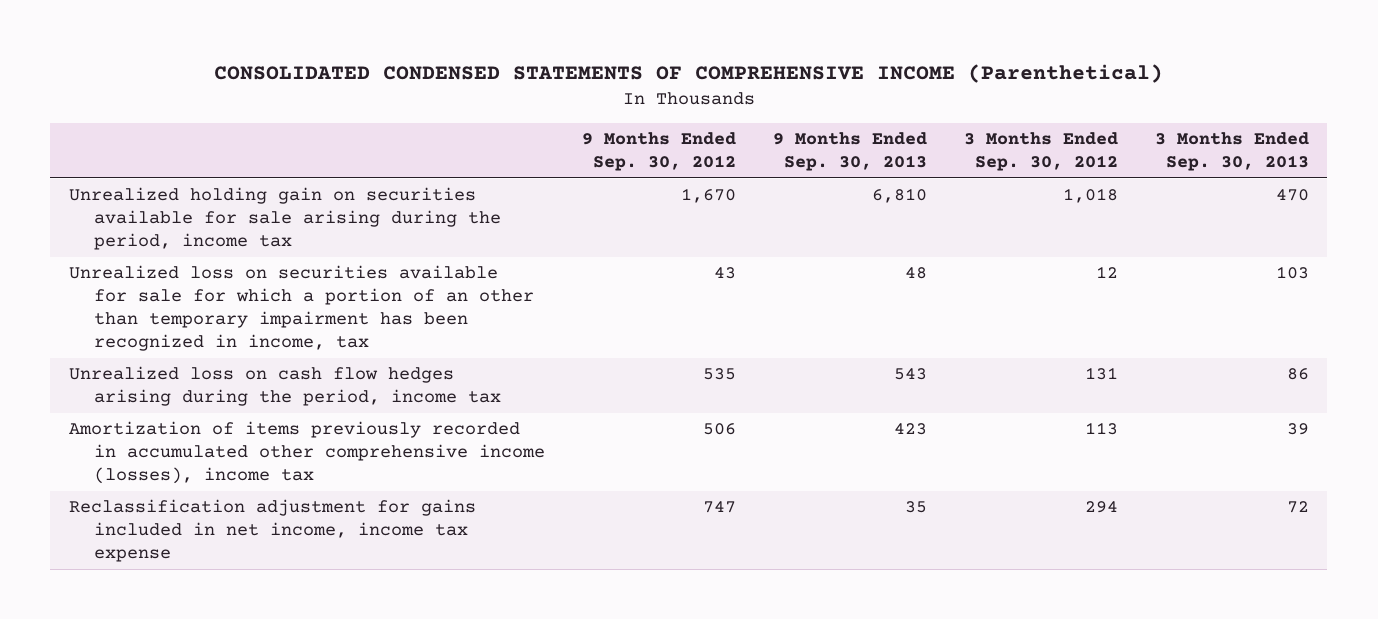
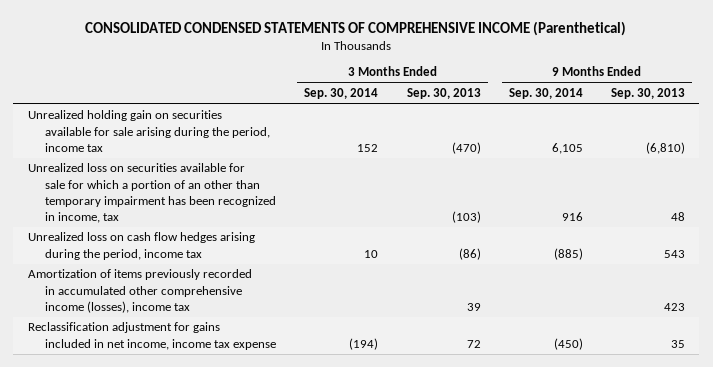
- | 9 Months Ended Sep. 30, 2012 | 9 Months Ended Sep. 30, 2013 | 3 Months Ended Sep. 30, 2012 | 3 Months Ended Sep. 30, 2013
+ | 3 Months Ended Sep. 30, 2014 | 3 Months Ended Sep. 30, 2013 | 9 Months Ended Sep. 30, 2014 | 9 Months Ended Sep. 30, 2013
- Unrealized holding gain on securities available for sale arising during the period, income tax | 1,670 | 6,810 | 1,018 | 470
- Unrealized loss on securities available for sale for which a portion of an other than temporary impairment has been recognized in income, tax | 43 | 48 | 12 | 103
- Unrealized loss on cash flow hedges arising during the period, income tax | 535 | 543 | 131 | 86
+ Unrealized holding gain on securities available for sale arising during the period, income tax | 152 | (470) | 6,105 | (6,810)
+ Unrealized loss on securities available for sale for which a portion of an other than temporary impairment has been recognized in income, tax | | (103) | 916 | 48
+ Unrealized loss on cash flow hedges arising during the period, income tax | 10 | (86) | (885) | 543

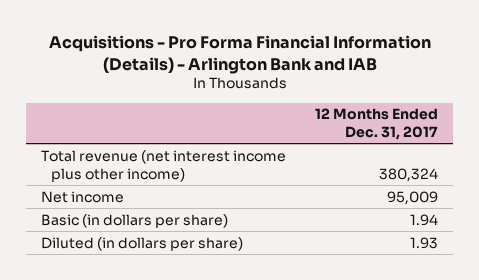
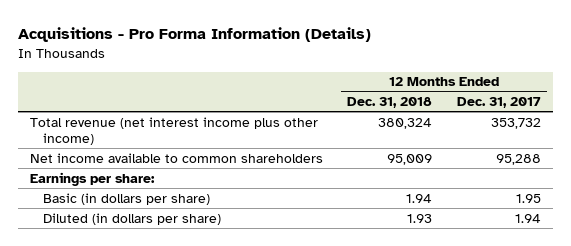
- Acquisitions - Pro Forma Financial Information (Details) - Arlington Bank and IAB
+ Acquisitions - Pro Forma Information (Details)
- | 12 Months Ended Dec. 31, 2017
+ | 12 Months Ended Dec. 31, 2018 | 12 Months Ended Dec. 31, 2017
- Total revenue (net interest income plus other income) | 380,324
- Net income | 95,009
- Basic (in dollars per share) | 1.94
- Diluted (in dollars per share) | 1.93
+ Total revenue (net interest income plus other income) | 380,324 | 353,732
+ Net income available to common shareholders | 95,009 | 95,288
+ Earnings per share:
+ Basic (in dollars per share) | 1.94 | 1.95
+ Diluted (in dollars per share) | 1.93 | 1.94

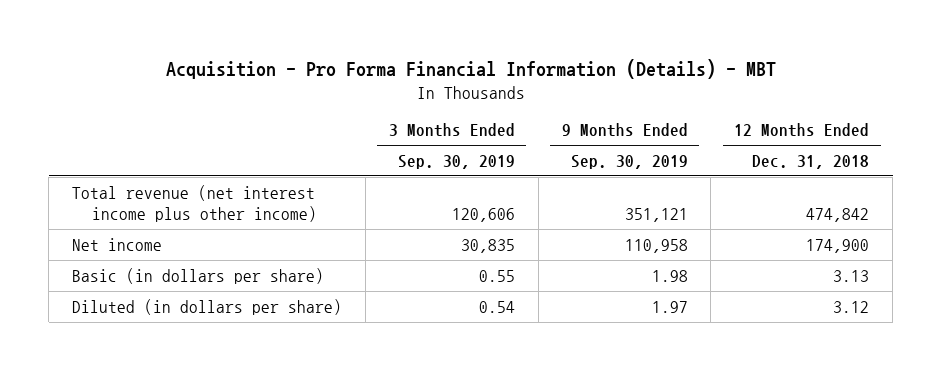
- Acquisitions - Pro Forma Information (Details)
+ Acquisition - Pro Forma Financial Information (Details) - MBT
- | 12 Months Ended Dec. 31, 2018 | 12 Months Ended Dec. 31, 2017
+ | 3 Months Ended Sep. 30, 2019 | 9 Months Ended Sep. 30, 2019 | 12 Months Ended Dec. 31, 2018
- Total revenue (net interest income plus other income) | 380,324 | 353,732
- Net income available to common shareholders | 95,009 | 95,288
- Earnings per share:
- Basic (in dollars per share) | 1.94 | 1.95
- Diluted (in dollars per share) | 1.93 | 1.94
+ Total revenue (net interest income plus other income) | 120,606 | 351,121 | 474,842
+ Net income | 30,835 | 110,958 | 174,900
+ Basic (in dollars per share) | 0.55 | 1.98 | 3.13
+ Diluted (in dollars per share) | 0.54 | 1.97 | 3.12

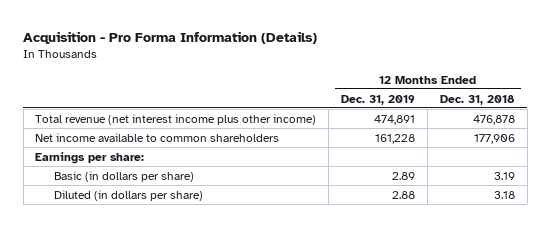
- Acquisition - Pro Forma Financial Information (Details) - MBT
+ Acquisition - Pro Forma Information (Details)
- | 3 Months Ended Sep. 30, 2019 | 9 Months Ended Sep. 30, 2019 | 12 Months Ended Dec. 31, 2018
+ | 12 Months Ended Dec. 31, 2019 | 12 Months Ended Dec. 31, 2018
- Total revenue (net interest income plus other income) | 120,606 | 351,121 | 474,842
- Net income | 30,835 | 110,958 | 174,900
- Basic (in dollars per share) | 0.55 | 1.98 | 3.13
- Diluted (in dollars per share) | 0.54 | 1.97 | 3.12
+ Total revenue (net interest income plus other income) | 474,891 | 476,878
+ Net income available to common shareholders | 161,228 | 177,906
+ Earnings per share:
+ Basic (in dollars per share) | 2.89 | 3.19
+ Diluted (in dollars per share) | 2.88 | 3.18

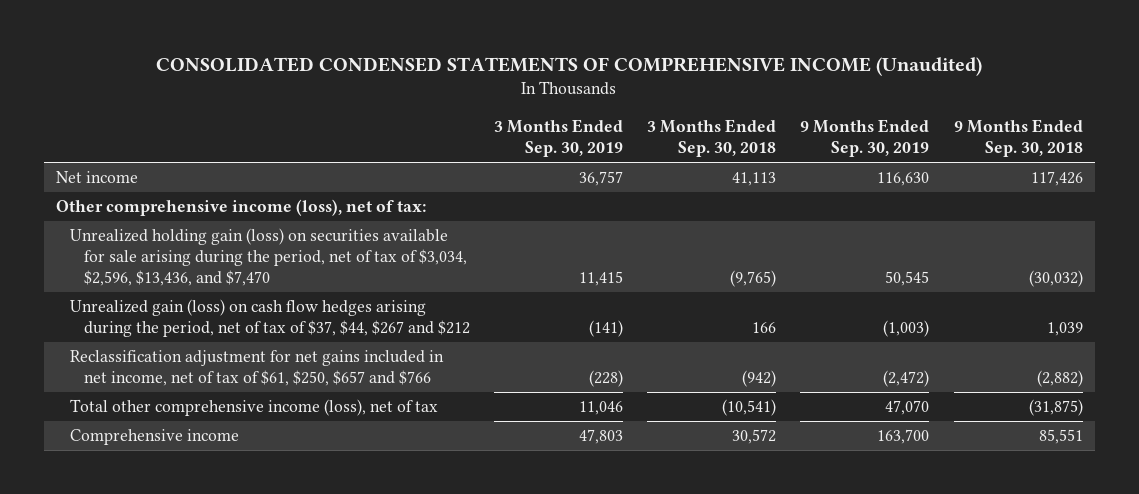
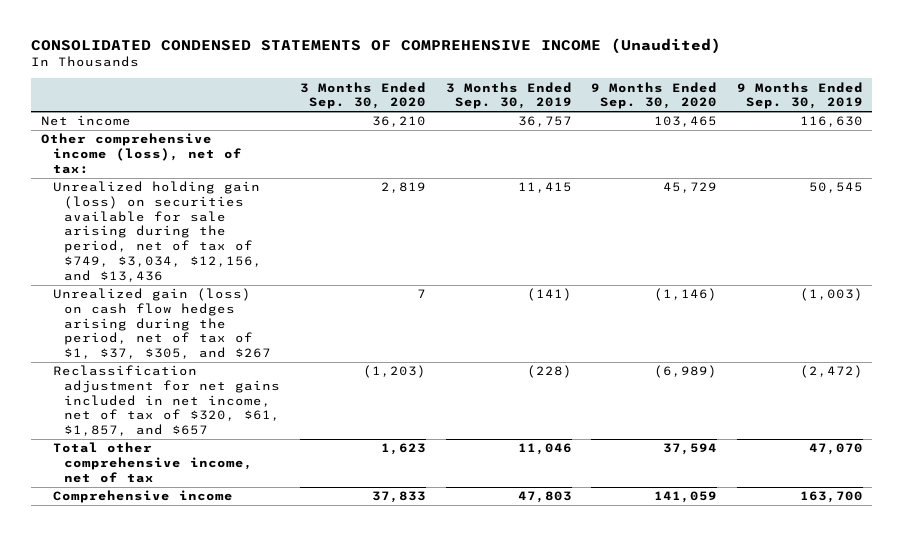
- | 3 Months Ended Sep. 30, 2019 | 3 Months Ended Sep. 30, 2018 | 9 Months Ended Sep. 30, 2019 | 9 Months Ended Sep. 30, 2018
+ | 3 Months Ended Sep. 30, 2020 | 3 Months Ended Sep. 30, 2019 | 9 Months Ended Sep. 30, 2020 | 9 Months Ended Sep. 30, 2019
- Unrealized holding gain (loss) on securities available for sale arising during the period, net of tax of $3,034, $2,596, $13,436, and $7,470 | 11,415 | (9,765) | 50,545 | (30,032)
- Unrealized gain (loss) on cash flow hedges arising during the period, net of tax of $37, $44, $267 and $212 | (141) | 166 | (1,003) | 1,039
- Reclassification adjustment for net gains included in net income, net of tax of $61, $250, $657 and $766 | (228) | (942) | (2,472) | (2,882)
- Total other comprehensive income (loss), net of tax | 11,046 | (10,541) | 47,070 | (31,875)
+ Unrealized holding gain (loss) on securities available for sale arising during the period, net of tax of $749, $3,034, $12,156, and $13,436 | 2,819 | 11,415 | 45,729 | 50,545
+ Unrealized gain (loss) on cash flow hedges arising during the period, net of tax of $1, $37, $305, and $267 | 7 | (141) | (1,146) | (1,003)
+ Reclassification adjustment for net gains included in net income, net of tax of $320, $61, $1,857, and $657 | (1,203) | (228) | (6,989) | (2,472)
+ Total other comprehensive income, net of tax | 1,623 | 11,046 | 37,594 | 47,070

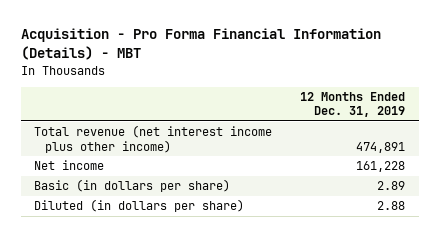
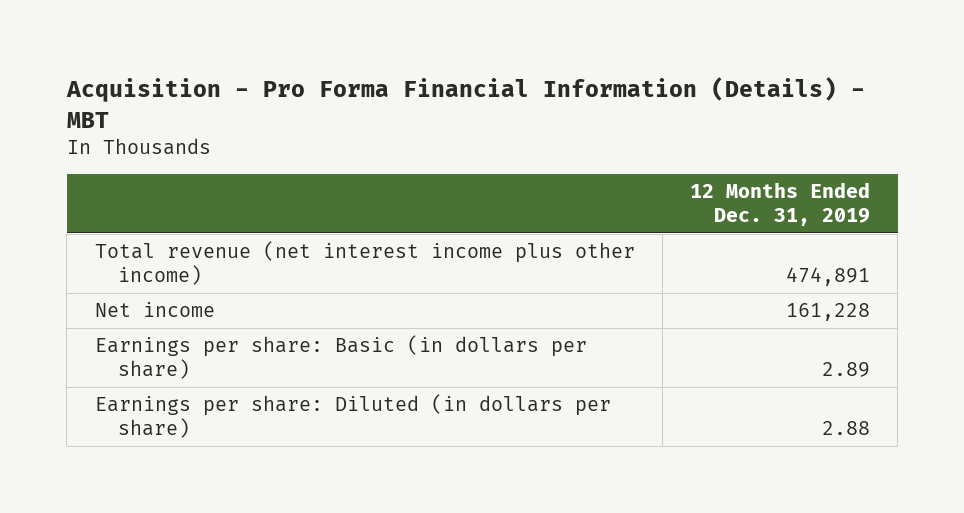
- Basic (in dollars per share) | 2.89
- Diluted (in dollars per share) | 2.88
+ Earnings per share: Basic (in dollars per share) | 2.89
+ Earnings per share: Diluted (in dollars per share) | 2.88

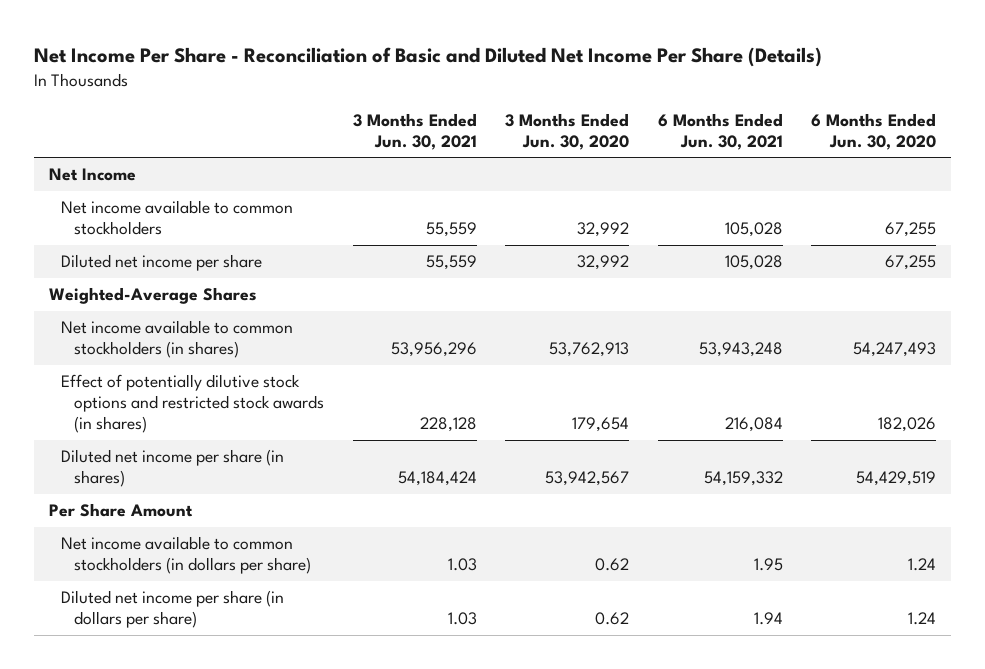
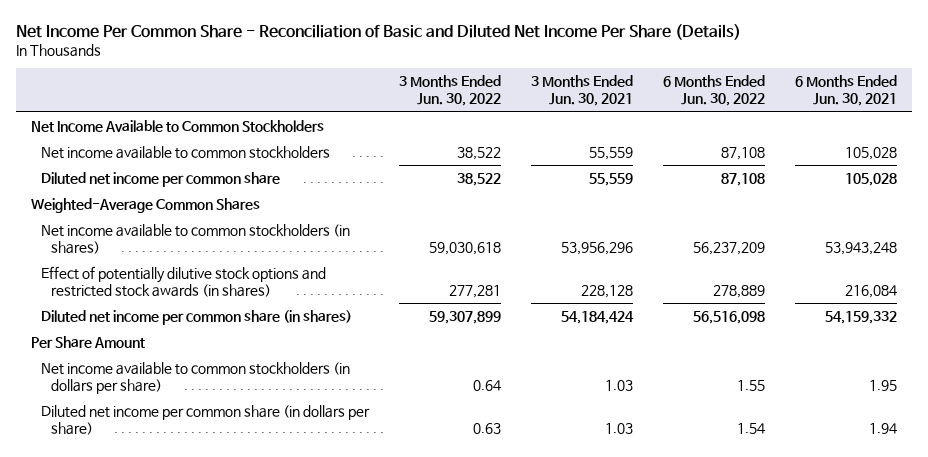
- Net Income Per Share - Reconciliation of Basic and Diluted Net Income Per Share (Details)
+ Net Income Per Common Share - Reconciliation of Basic and Diluted Net Income Per Share (Details)
- | 3 Months Ended Jun. 30, 2021 | 3 Months Ended Jun. 30, 2020 | 6 Months Ended Jun. 30, 2021 | 6 Months Ended Jun. 30, 2020
+ | 3 Months Ended Jun. 30, 2022 | 3 Months Ended Jun. 30, 2021 | 6 Months Ended Jun. 30, 2022 | 6 Months Ended Jun. 30, 2021
- Net Income
+ Net Income Available to Common Stockholders
- Diluted net income per share | 55,559 | 32,992 | 105,028 | 67,255
- Weighted-Average Shares
+ Diluted net income per common share | 38,522 | 55,559 | 87,108 | 105,028
+ Weighted-Average Common Shares
- Diluted net income per share (in shares) | 54,184,424 | 53,942,567 | 54,159,332 | 54,429,519
+ Diluted net income per common share (in shares) | 59,307,899 | 54,184,424 | 56,516,098 | 54,159,332
- Diluted net income per share (in dollars per share) | 1.03 | 0.62 | 1.94 | 1.24
+ Diluted net income per common share (in dollars per share) | 0.63 | 1.03 | 1.54 | 1.94

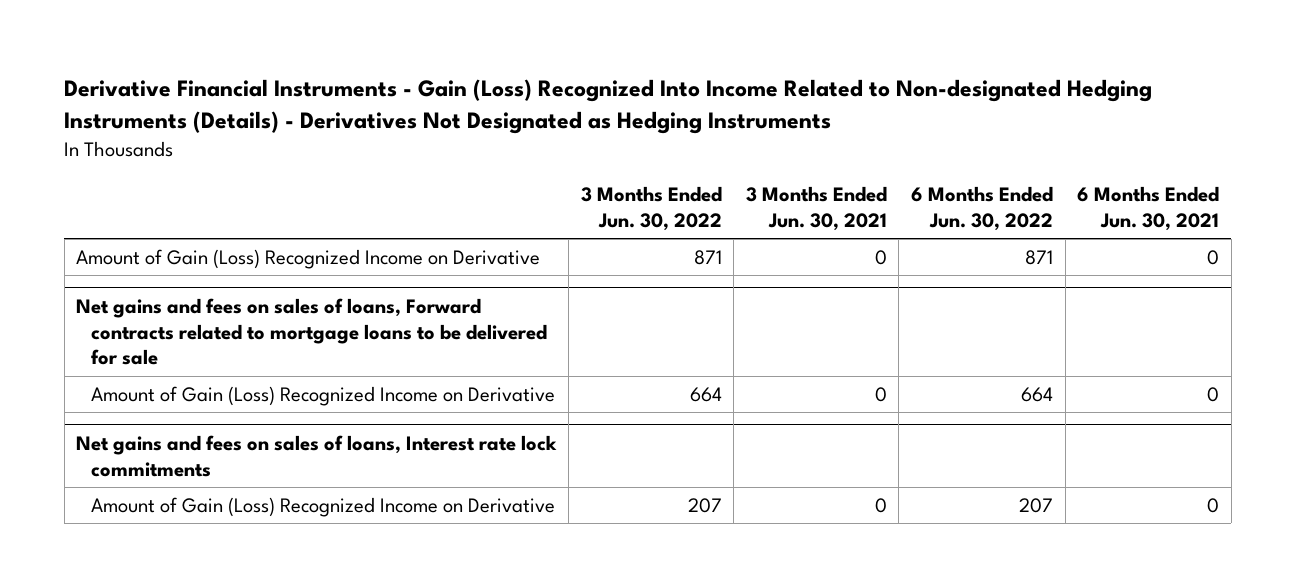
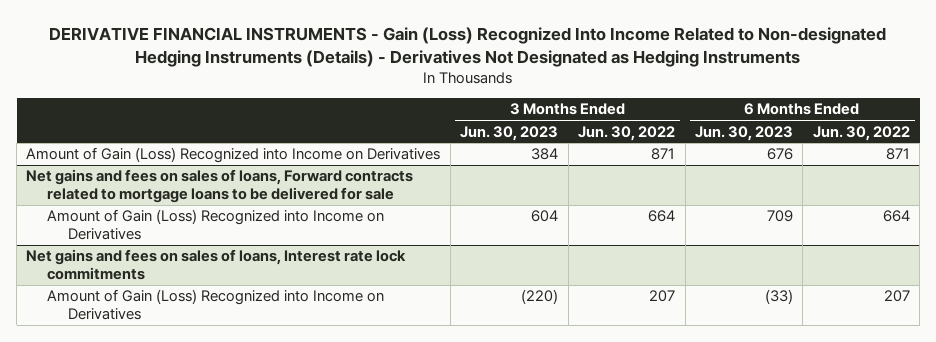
- Derivative Financial Instruments - Gain (Loss) Recognized Into Income Related to Non-designated Hedging Instruments (Details) - Derivatives Not Designated as Hedging Instruments
+ DERIVATIVE FINANCIAL INSTRUMENTS - Gain (Loss) Recognized Into Income Related to Non-designated Hedging Instruments (Details) - Derivatives Not Designated as Hedging Instruments
- | 3 Months Ended Jun. 30, 2022 | 3 Months Ended Jun. 30, 2021 | 6 Months Ended Jun. 30, 2022 | 6 Months Ended Jun. 30, 2021
+ | 3 Months Ended Jun. 30, 2023 | 3 Months Ended Jun. 30, 2022 | 6 Months Ended Jun. 30, 2023 | 6 Months Ended Jun. 30, 2022
- Amount of Gain (Loss) Recognized Income on Derivative | 871 | 0 | 871 | 0
+ Amount of Gain (Loss) Recognized into Income on Derivatives | 384 | 871 | 676 | 871
@ Net gains and fees on sales of loans, Forward contracts related to mortgage loans to be delivered for sale
- Amount of Gain (Loss) Recognized Income on Derivative | 664 | 0 | 664 | 0
+ Amount of Gain (Loss) Recognized into Income on Derivatives | 604 | 664 | 709 | 664
@ Net gains and fees on sales of loans, Interest rate lock commitments
- Amount of Gain (Loss) Recognized Income on Derivative | 207 | 0 | 207 | 0
+ Amount of Gain (Loss) Recognized into Income on Derivatives | (220) | 207 | (33) | 207

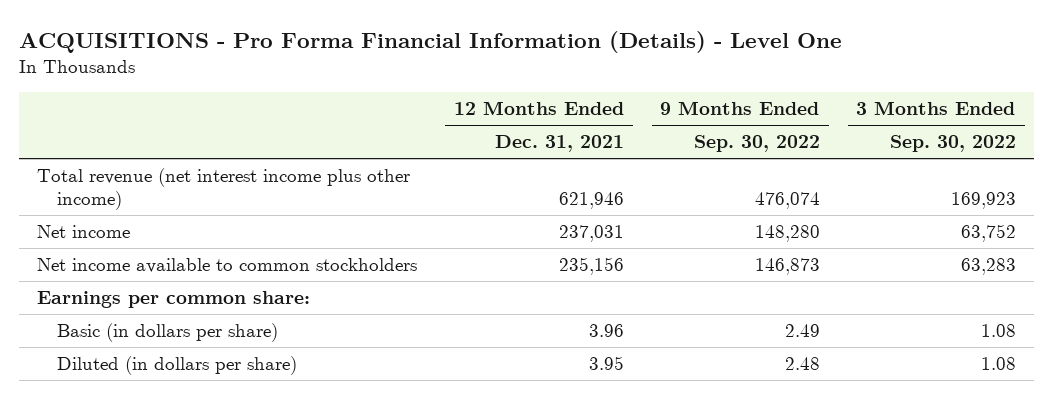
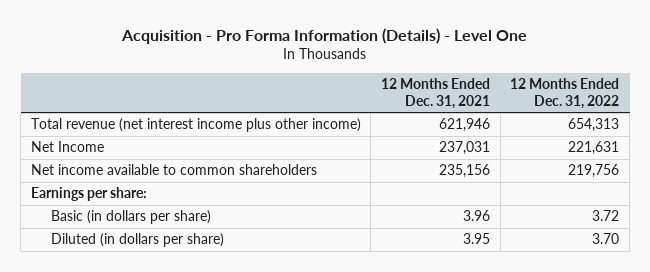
- ACQUISITIONS - Pro Forma Financial Information (Details) - Level One
+ Acquisition - Pro Forma Information (Details) - Level One
- | 12 Months Ended Dec. 31, 2021 | 9 Months Ended Sep. 30, 2022 | 3 Months Ended Sep. 30, 2022
+ | 12 Months Ended Dec. 31, 2021 | 12 Months Ended Dec. 31, 2022
- Net income | 237,031 | 148,280 | 63,752
- Net income available to common stockholders | 235,156 | 146,873 | 63,283
- Earnings per common share:
+ Net Income | 237,031 | 221,631
+ Net income available to common shareholders | 235,156 | 219,756
+ Earnings per share:

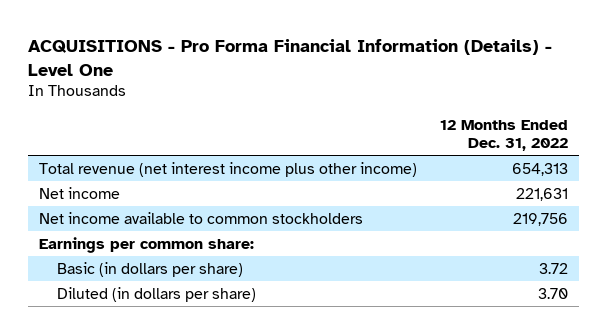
- Acquisition - Pro Forma Information (Details) - Level One
+ ACQUISITIONS - Pro Forma Financial Information (Details) - Level One
- | 12 Months Ended Dec. 31, 2021 | 12 Months Ended Dec. 31, 2022
+ | 12 Months Ended Dec. 31, 2022
- Net Income | 237,031 | 221,631
- Net income available to common shareholders | 235,156 | 219,756
- Earnings per share:
+ Net income | 221,631
+ Net income available to common stockholders | 219,756
+ Earnings per common share:

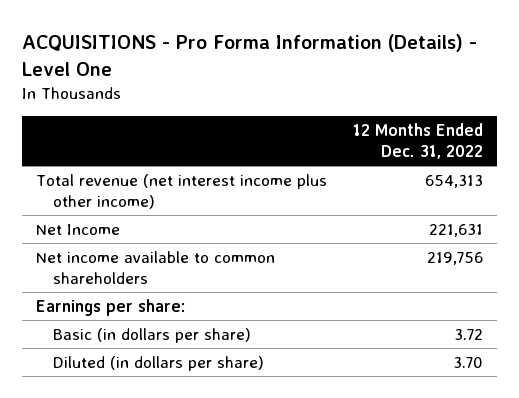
- ACQUISITIONS - Pro Forma Financial Information (Details) - Level One
+ ACQUISITIONS - Pro Forma Information (Details) - Level One
- Net income | 221,631
- Net income available to common stockholders | 219,756
- Earnings per common share:
+ Net Income | 221,631
+ Net income available to common shareholders | 219,756
+ Earnings per share:

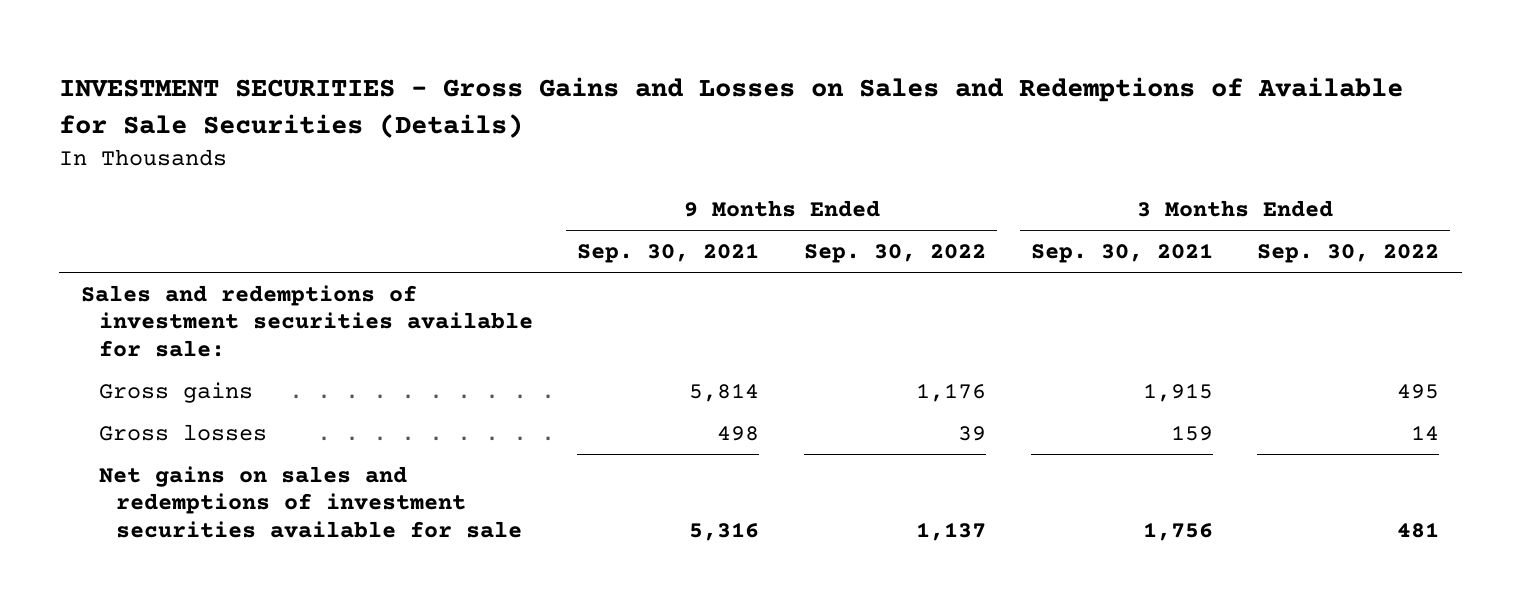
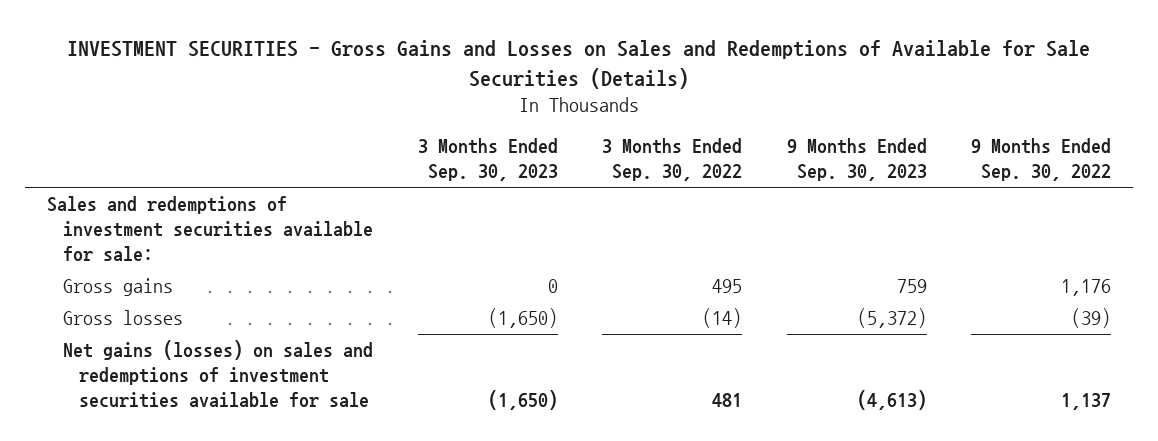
- | 9 Months Ended Sep. 30, 2021 | 9 Months Ended Sep. 30, 2022 | 3 Months Ended Sep. 30, 2021 | 3 Months Ended Sep. 30, 2022
+ | 3 Months Ended Sep. 30, 2023 | 3 Months Ended Sep. 30, 2022 | 9 Months Ended Sep. 30, 2023 | 9 Months Ended Sep. 30, 2022
- Gross losses | 498 | 39 | 159 | 14
- Net gains on sales and redemptions of investment securities available for sale | 5,316 | 1,137 | 1,756 | 481
+ Gross losses | (1,650) | (14) | (5,372) | (39)
+ Net gains (losses) on sales and redemptions of investment securities available for sale | (1,650) | 481 | (4,613) | 1,137

